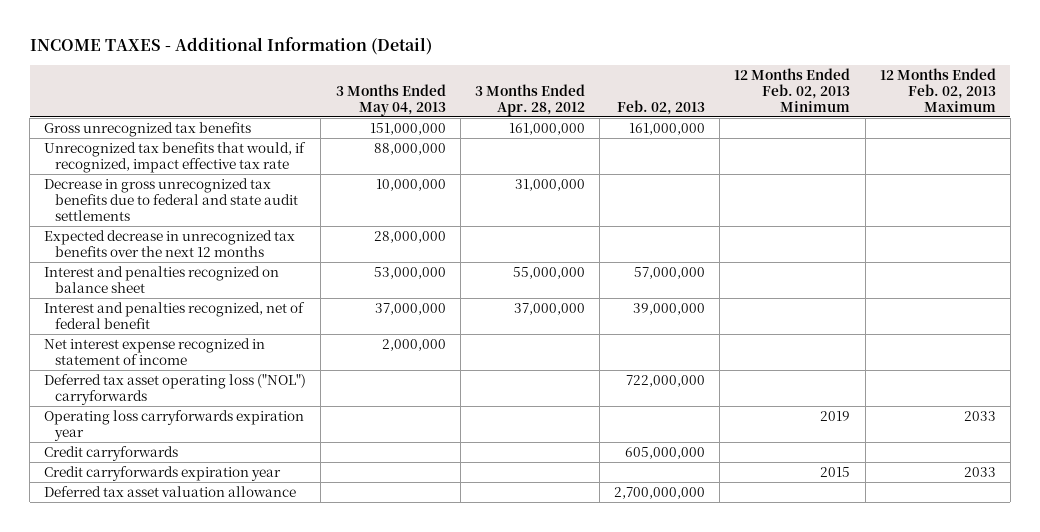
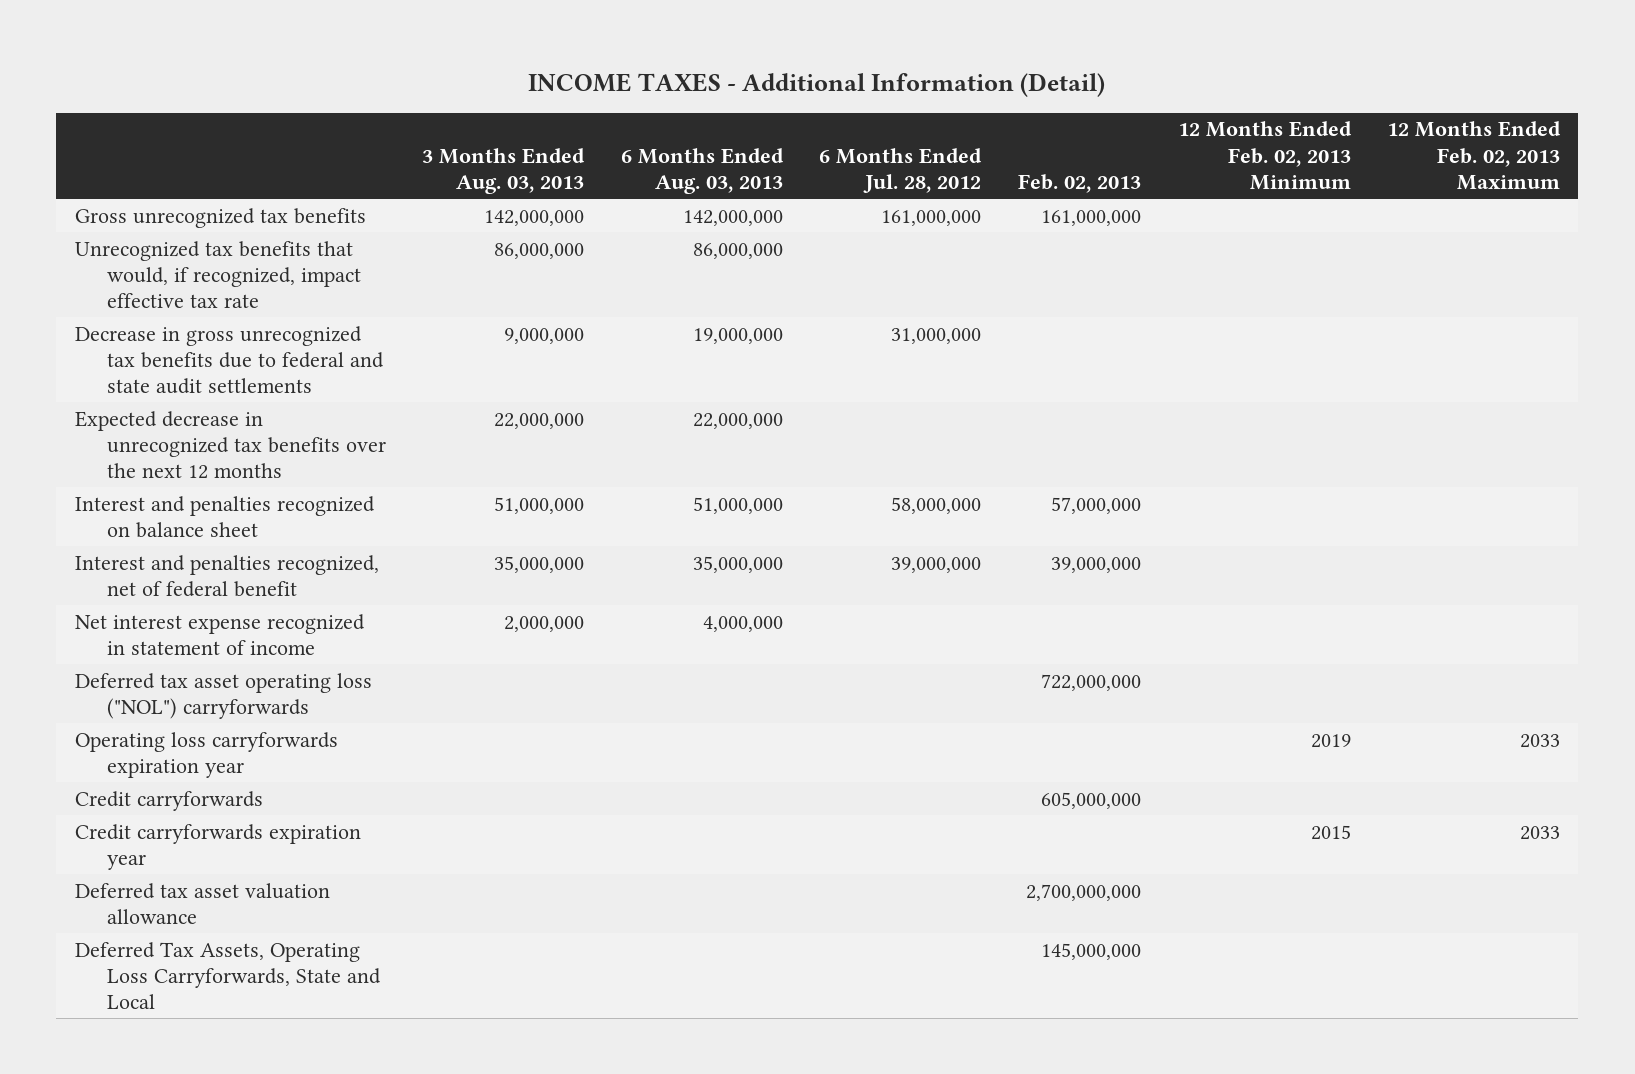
- | 3 Months Ended May 04, 2013 | 3 Months Ended Apr. 28, 2012 | Feb. 02, 2013 | 12 Months Ended Feb. 02, 2013 Minimum | 12 Months Ended Feb. 02, 2013 Maximum
+ | 3 Months Ended Aug. 03, 2013 | 6 Months Ended Aug. 03, 2013 | 6 Months Ended Jul. 28, 2012 | Feb. 02, 2013 | 12 Months Ended Feb. 02, 2013 Minimum | 12 Months Ended Feb. 02, 2013 Maximum
+ Deferred Tax Assets, Operating Loss Carryforwards, State and Local | | | | 145,000,000 | |

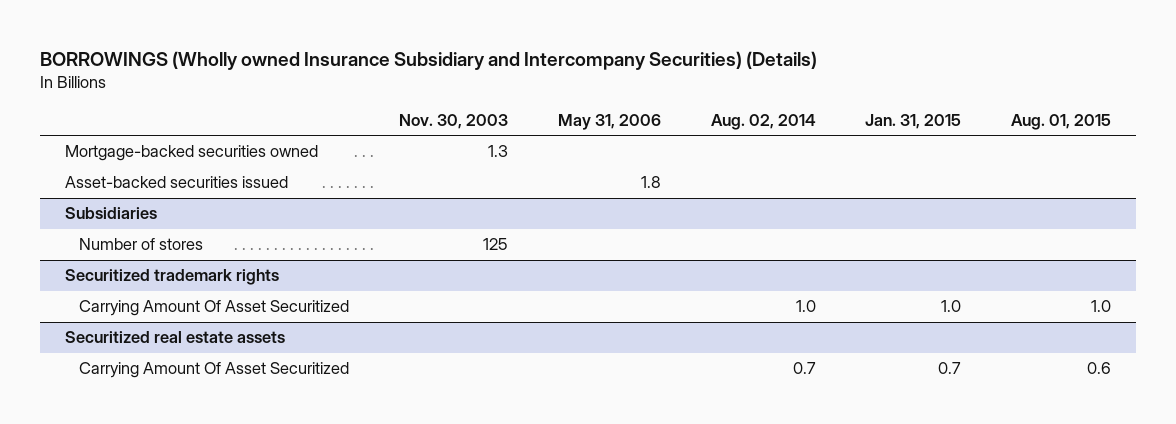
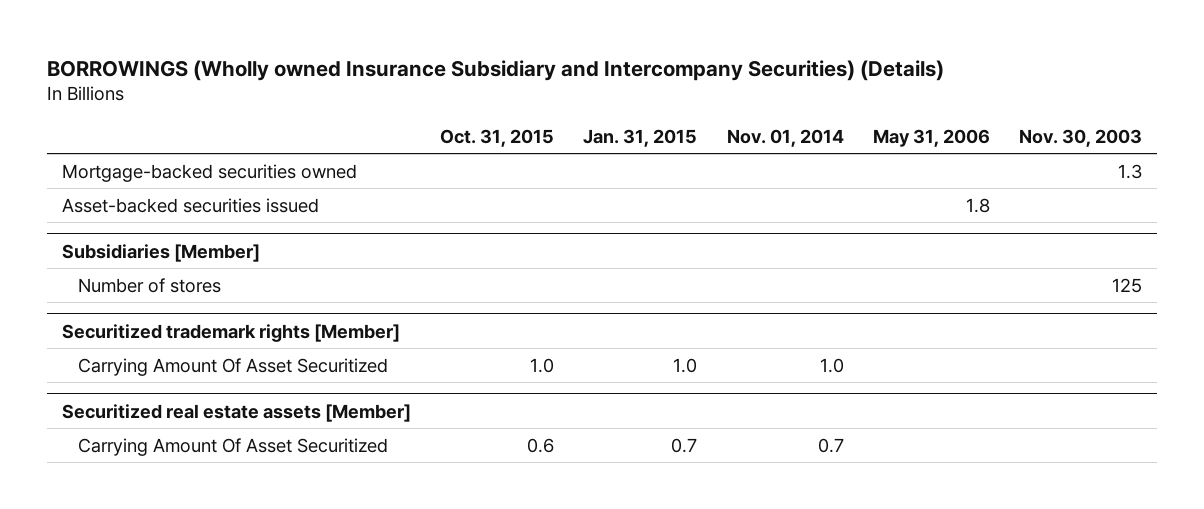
- | Nov. 30, 2003 | May 31, 2006 | Aug. 02, 2014 | Jan. 31, 2015 | Aug. 01, 2015
+ | Oct. 31, 2015 | Jan. 31, 2015 | Nov. 01, 2014 | May 31, 2006 | Nov. 30, 2003
- Subsidiaries
+ Subsidiaries [Member]
- Securitized trademark rights
+ Securitized trademark rights [Member]
- Securitized real estate assets
+ Securitized real estate assets [Member]

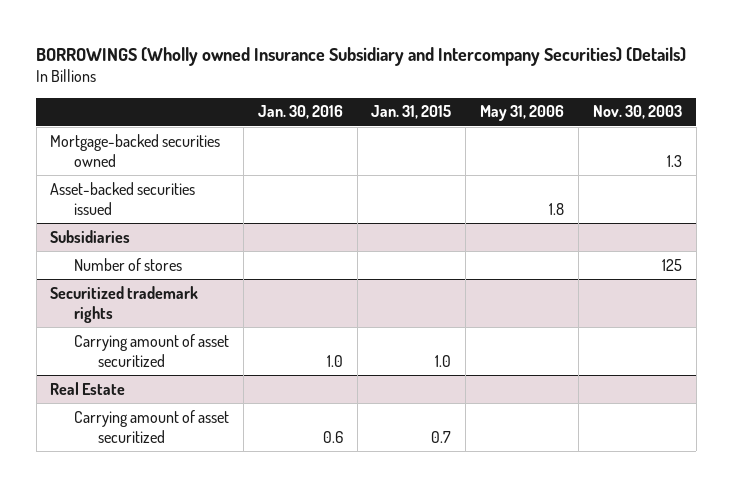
- | Oct. 31, 2015 | Jan. 31, 2015 | Nov. 01, 2014 | May 31, 2006 | Nov. 30, 2003
+ | Jan. 30, 2016 | Jan. 31, 2015 | May 31, 2006 | Nov. 30, 2003
- Subsidiaries [Member]
+ Subsidiaries
- Securitized trademark rights [Member]
- Carrying Amount Of Asset Securitized | 1.0 | 1.0 | 1.0 | |
- Securitized real estate assets [Member]
- Carrying Amount Of Asset Securitized | 0.6 | 0.7 | 0.7 | |
+ Securitized trademark rights
+ Carrying amount of asset securitized | 1.0 | 1.0 | |
+ Real Estate
+ Carrying amount of asset securitized | 0.6 | 0.7 | |

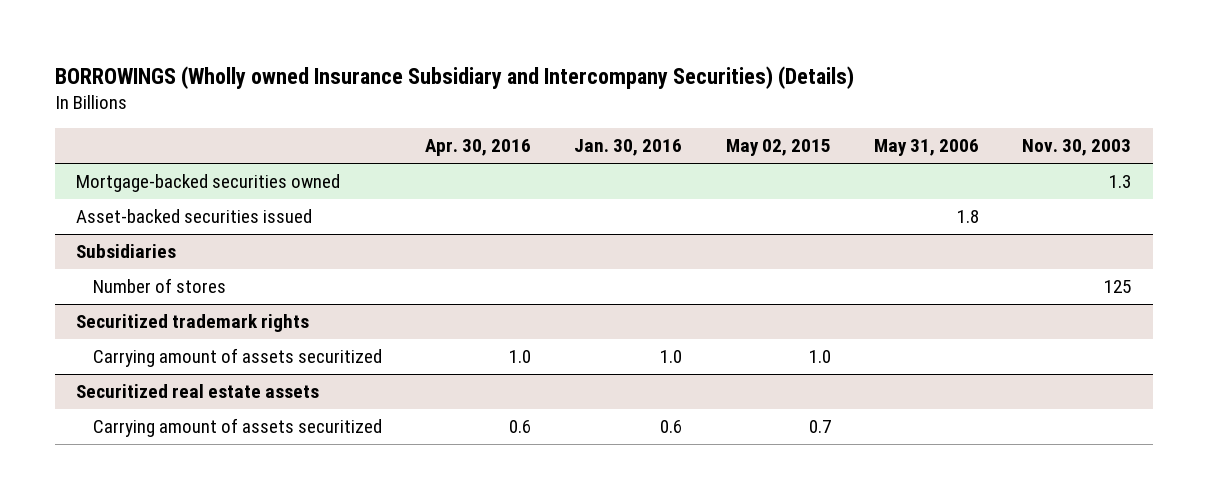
- | Jan. 30, 2016 | Jan. 31, 2015 | May 31, 2006 | Nov. 30, 2003
+ | Apr. 30, 2016 | Jan. 30, 2016 | May 02, 2015 | May 31, 2006 | Nov. 30, 2003
@ Securitized trademark rights
- Carrying amount of asset securitized | 1.0 | 1.0 | |
- Real Estate
- Carrying amount of asset securitized | 0.6 | 0.7 | |
@ Securitized trademark rights
+ Carrying amount of assets securitized | 1.0 | 1.0 | 1.0 | |
+ Securitized real estate assets
+ Carrying amount of assets securitized | 0.6 | 0.6 | 0.7 | |

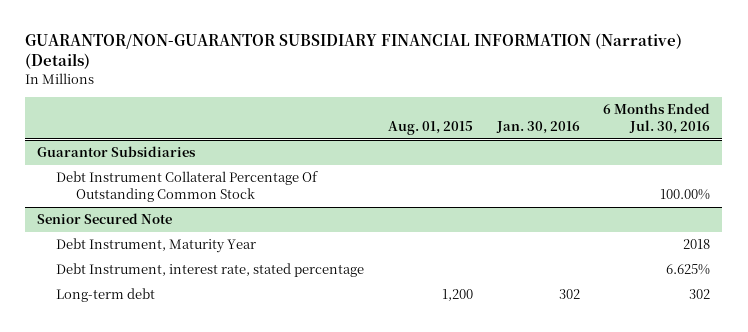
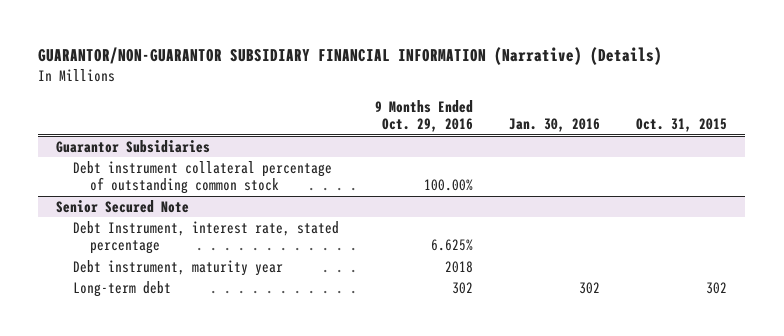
- | Aug. 01, 2015 | Jan. 30, 2016 | 6 Months Ended Jul. 30, 2016
+ | 9 Months Ended Oct. 29, 2016 | Jan. 30, 2016 | Oct. 31, 2015
@ Guarantor Subsidiaries
- Debt Instrument Collateral Percentage Of Outstanding Common Stock | | | 100.00%
+ Debt instrument collateral percentage of outstanding common stock | 100.00% | |
@ Senior Secured Note
- Debt Instrument, Maturity Year | | | 2018
+ Debt instrument, maturity year | 2018 | |

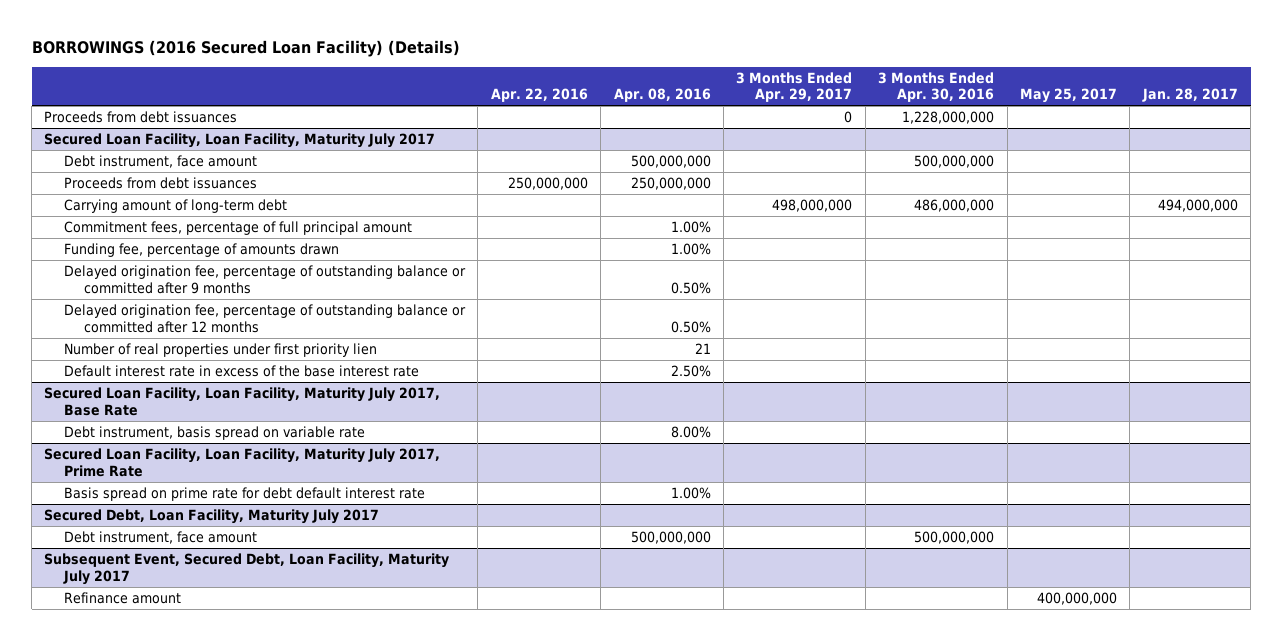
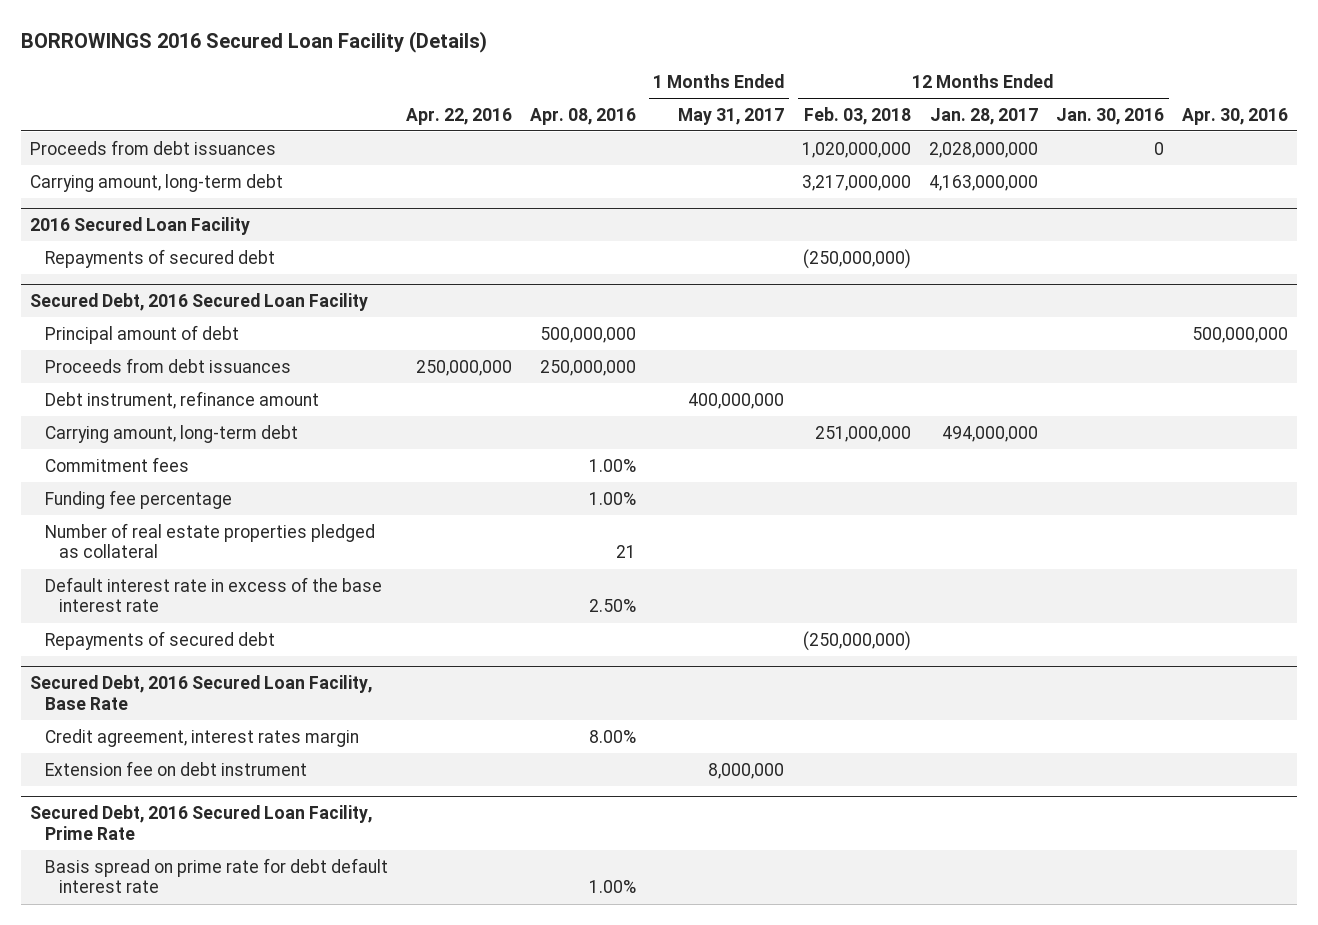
- BORROWINGS (2016 Secured Loan Facility) (Details)
+ BORROWINGS 2016 Secured Loan Facility (Details)
- | Apr. 22, 2016 | Apr. 08, 2016 | 3 Months Ended Apr. 29, 2017 | 3 Months Ended Apr. 30, 2016 | May 25, 2017 | Jan. 28, 2017
+ | Apr. 22, 2016 | Apr. 08, 2016 | 1 Months Ended May 31, 2017 | 12 Months Ended Feb. 03, 2018 | 12 Months Ended Jan. 28, 2017 | 12 Months Ended Jan. 30, 2016 | Apr. 30, 2016
- Secured Loan Facility, Loan Facility, Maturity July 2017
- Debt instrument, face amount | | 500,000,000 | | 500,000,000 | |
+ Carrying amount, long-term debt | | | | 3,217,000,000 | 4,163,000,000 | |
+ 2016 Secured Loan Facility
+ Repayments of secured debt | | | | (250,000,000) | | |
+ Secured Debt, 2016 Secured Loan Facility
+ Principal amount of debt | | 500,000,000 | | | | | 500,000,000
- Carrying amount of long-term debt | | | 498,000,000 | 486,000,000 | | 494,000,000
- Commitment fees, percentage of full principal amount | | 1.00% | | | |
- Funding fee, percentage of amounts drawn | | 1.00% | | | |
- Delayed origination fee, percentage of outstanding balance or committed after 9 months | | 0.50% | | | |
- Delayed origination fee, percentage of outstanding balance or committed after 12 months | | 0.50% | | | |
- Number of real properties under first priority lien | | 21 | | | |
+ Debt instrument, refinance amount | | | 400,000,000 | | | |
+ Carrying amount, long-term debt | | | | 251,000,000 | 494,000,000 | |
+ Commitment fees | | 1.00% | | | | |
+ Funding fee percentage | | 1.00% | | | | |
+ Number of real estate properties pledged as collateral | | 21 | | | | |
- Secured Loan Facility, Loan Facility, Maturity July 2017, Base Rate
- Debt instrument, basis spread on variable rate | | 8.00% | | | |
- Secured Loan Facility, Loan Facility, Maturity July 2017, Prime Rate
+ Repayments of secured debt | | | | (250,000,000) | | |
+ Secured Debt, 2016 Secured Loan Facility, Base Rate
+ Credit agreement, interest rates margin | | 8.00% | | | | |
+ Extension fee on debt instrument | | | 8,000,000 | | | |
+ Secured Debt, 2016 Secured Loan Facility, Prime Rate
- Secured Debt, Loan Facility, Maturity July 2017
- Debt instrument, face amount | | 500,000,000 | | 500,000,000 | |
- Subsequent Event, Secured Debt, Loan Facility, Maturity July 2017
- Refinance amount | | | | | 400,000,000 |

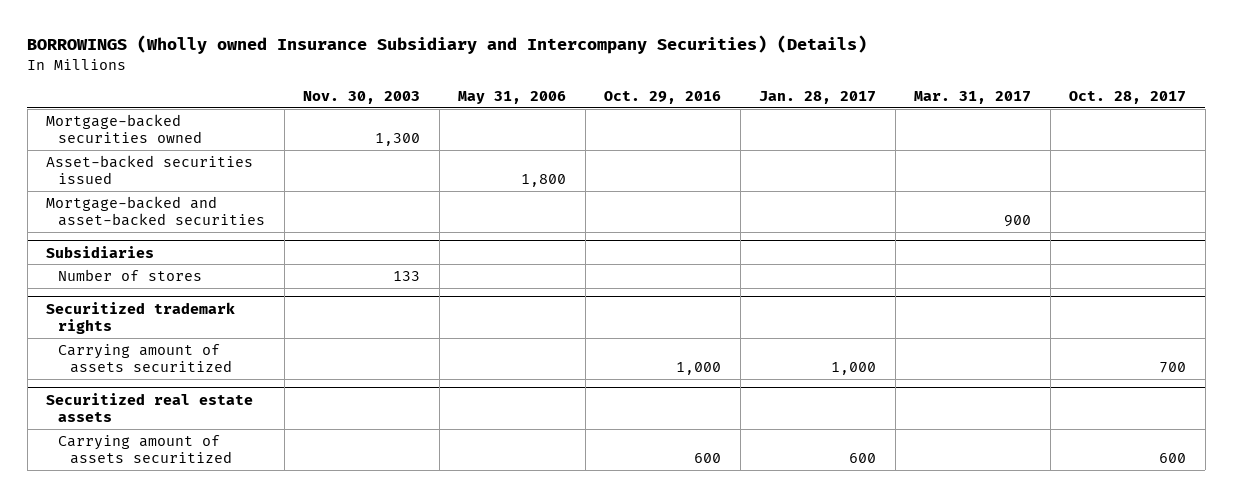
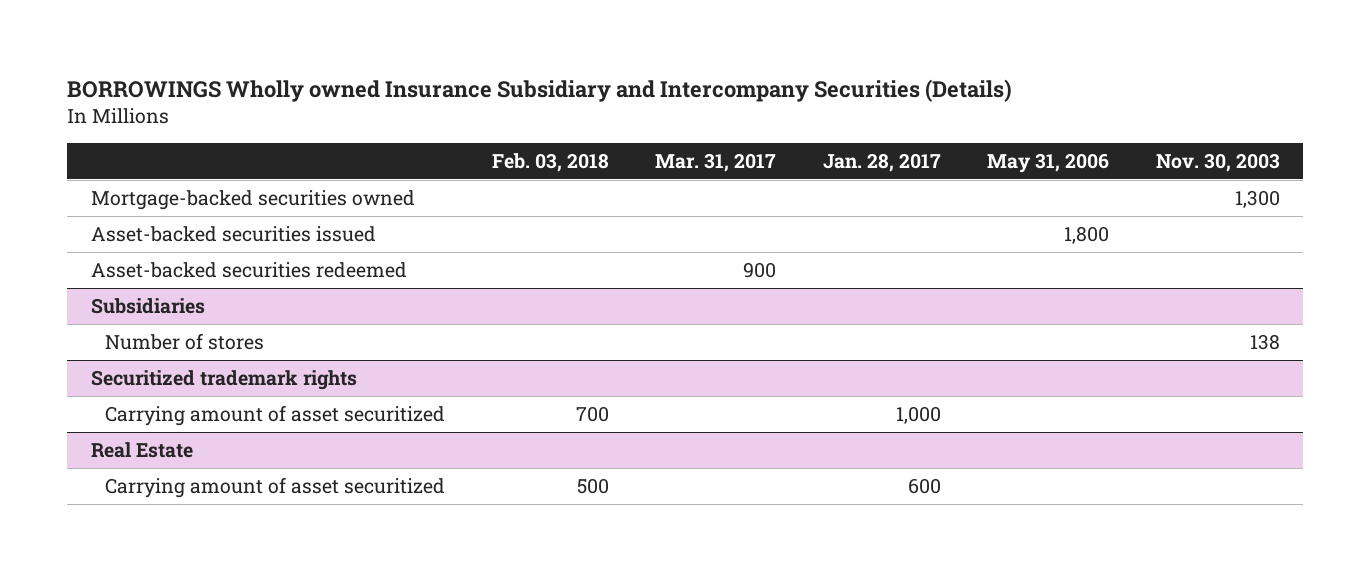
- BORROWINGS (Wholly owned Insurance Subsidiary and Intercompany Securities) (Details)
+ BORROWINGS Wholly owned Insurance Subsidiary and Intercompany Securities (Details)
- | Nov. 30, 2003 | May 31, 2006 | Oct. 29, 2016 | Jan. 28, 2017 | Mar. 31, 2017 | Oct. 28, 2017
+ | Feb. 03, 2018 | Mar. 31, 2017 | Jan. 28, 2017 | May 31, 2006 | Nov. 30, 2003
- Mortgage-backed and asset-backed securities | | | | | 900 |
+ Asset-backed securities redeemed | | 900 | | |
@ Subsidiaries
- Number of stores | 133 | | | | |
+ Number of stores | | | | | 138
@ Securitized trademark rights
- Carrying amount of assets securitized | | | 1,000 | 1,000 | | 700
- Securitized real estate assets
- Carrying amount of assets securitized | | | 600 | 600 | | 600
@ Securitized trademark rights
+ Carrying amount of asset securitized | 700 | | 1,000 | |
+ Real Estate
+ Carrying amount of asset securitized | 500 | | 600 | |

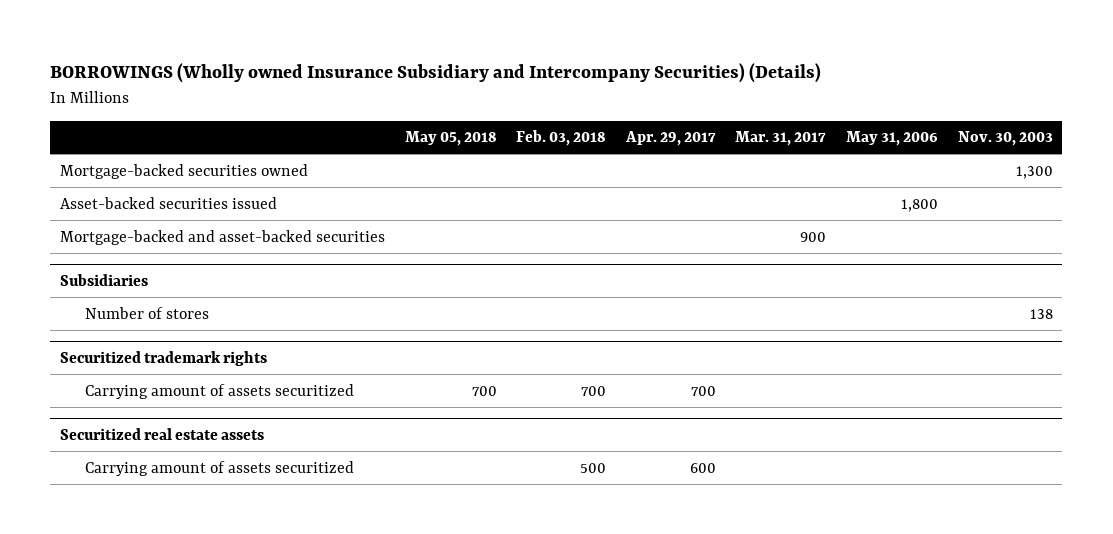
- BORROWINGS Wholly owned Insurance Subsidiary and Intercompany Securities (Details)
+ BORROWINGS (Wholly owned Insurance Subsidiary and Intercompany Securities) (Details)
- | Feb. 03, 2018 | Mar. 31, 2017 | Jan. 28, 2017 | May 31, 2006 | Nov. 30, 2003
+ | May 05, 2018 | Feb. 03, 2018 | Apr. 29, 2017 | Mar. 31, 2017 | May 31, 2006 | Nov. 30, 2003
- Asset-backed securities redeemed | | 900 | | |
+ Mortgage-backed and asset-backed securities | | | | 900 | |
@ Securitized trademark rights
- Carrying amount of asset securitized | 700 | | 1,000 | |
- Real Estate
- Carrying amount of asset securitized | 500 | | 600 | |
@ Securitized trademark rights
+ Carrying amount of assets securitized | 700 | 700 | 700 | | |
+ Securitized real estate assets
+ Carrying amount of assets securitized | | 500 | 600 | | |

